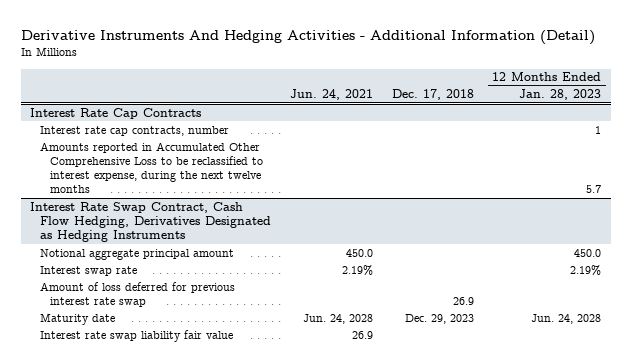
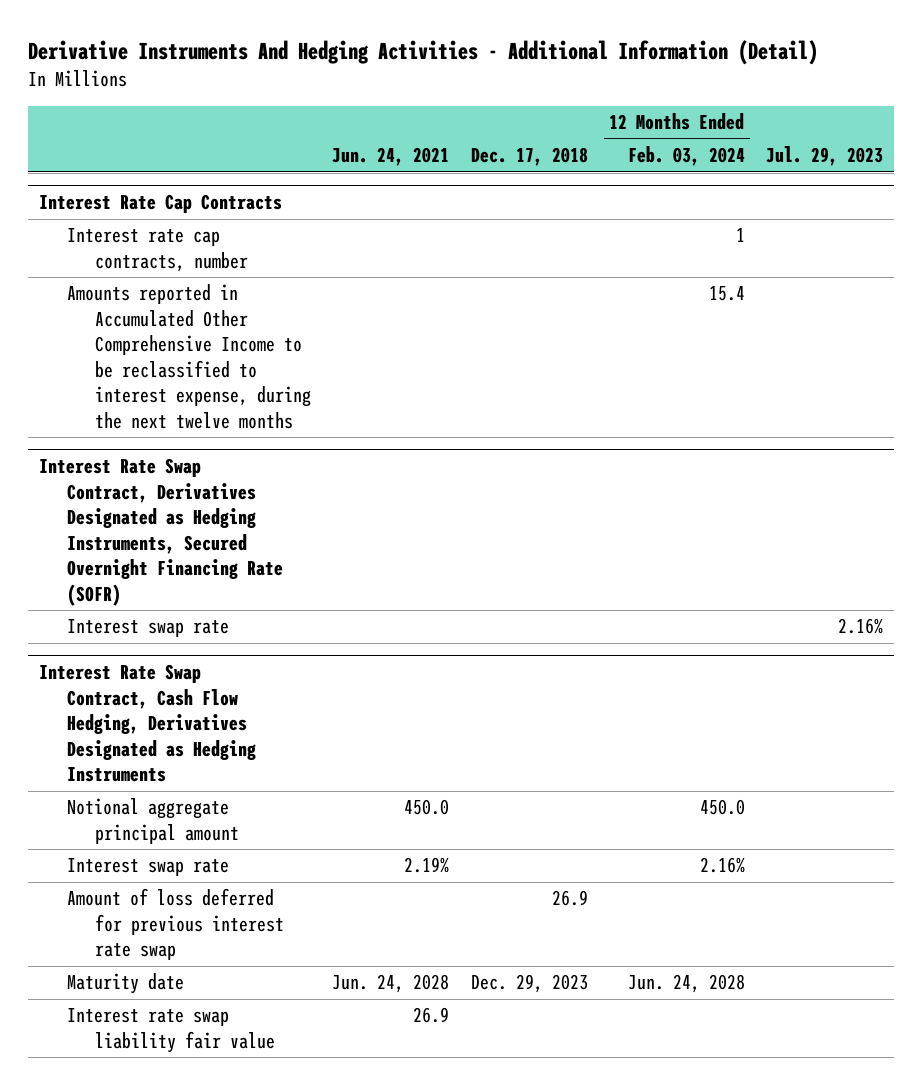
- | Jun. 24, 2021 | Dec. 17, 2018 | 12 Months Ended Jan. 28, 2023
+ | Jun. 24, 2021 | Dec. 17, 2018 | 12 Months Ended Feb. 03, 2024 | Jul. 29, 2023
@ Interest Rate Cap Contracts
- Amounts reported in Accumulated Other Comprehensive Loss to be reclassified to interest expense, during the next twelve months | | | 5.7
+ Amounts reported in Accumulated Other Comprehensive Income to be reclassified to interest expense, during the next twelve months | | | 15.4 |
+ Interest Rate Swap Contract, Derivatives Designated as Hedging Instruments, Secured Overnight Financing Rate (SOFR)
+ Interest swap rate | | | | 2.16%

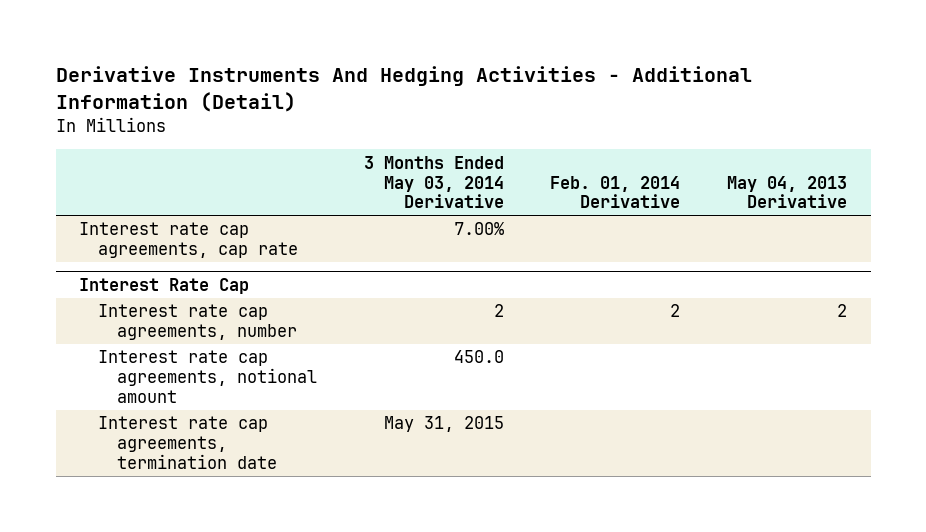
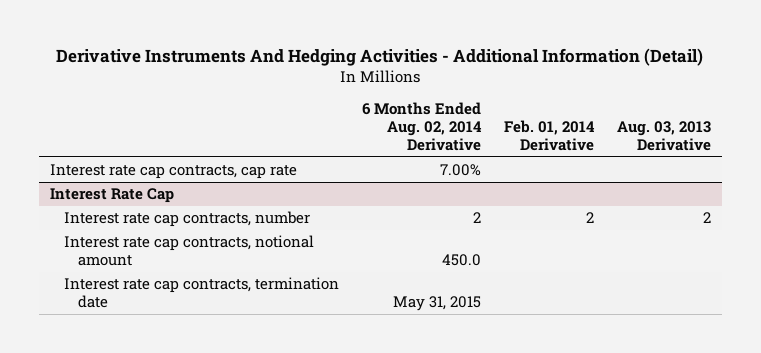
- | 3 Months Ended May 03, 2014 Derivative | Feb. 01, 2014 Derivative | May 04, 2013 Derivative
+ | 6 Months Ended Aug. 02, 2014 Derivative | Feb. 01, 2014 Derivative | Aug. 03, 2013 Derivative
- Interest rate cap agreements, cap rate | 7.00% | |
+ Interest rate cap contracts, cap rate | 7.00% | |
@ Interest Rate Cap
- Interest rate cap agreements, number | 2 | 2 | 2
- Interest rate cap agreements, notional amount | 450.0 | |
- Interest rate cap agreements, termination date | May 31, 2015 | |
+ Interest rate cap contracts, number | 2 | 2 | 2
+ Interest rate cap contracts, notional amount | 450.0 | |
+ Interest rate cap contracts, termination date | May 31, 2015 | |

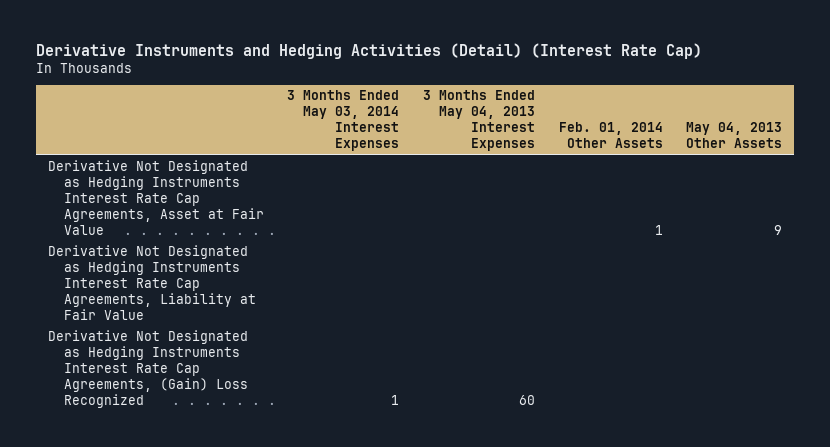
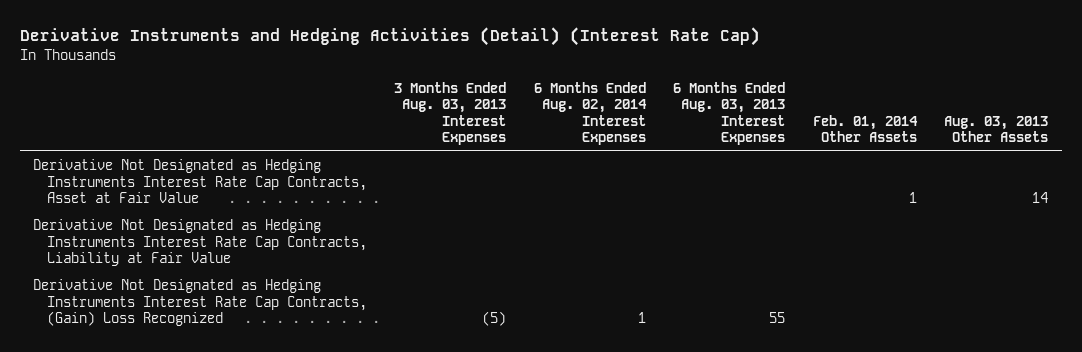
- | 3 Months Ended May 03, 2014 Interest Expenses | 3 Months Ended May 04, 2013 Interest Expenses | Feb. 01, 2014 Other Assets | May 04, 2013 Other Assets
+ | 3 Months Ended Aug. 03, 2013 Interest Expenses | 6 Months Ended Aug. 02, 2014 Interest Expenses | 6 Months Ended Aug. 03, 2013 Interest Expenses | Feb. 01, 2014 Other Assets | Aug. 03, 2013 Other Assets
- Derivative Not Designated as Hedging Instruments Interest Rate Cap Agreements, Asset at Fair Value | | | 1 | 9
- Derivative Not Designated as Hedging Instruments Interest Rate Cap Agreements, Liability at Fair Value
- Derivative Not Designated as Hedging Instruments Interest Rate Cap Agreements, (Gain) Loss Recognized | 1 | 60 | |
+ Derivative Not Designated as Hedging Instruments Interest Rate Cap Contracts, Asset at Fair Value | | | | 1 | 14
+ Derivative Not Designated as Hedging Instruments Interest Rate Cap Contracts, Liability at Fair Value
+ Derivative Not Designated as Hedging Instruments Interest Rate Cap Contracts, (Gain) Loss Recognized | (5) | 1 | 55 | |

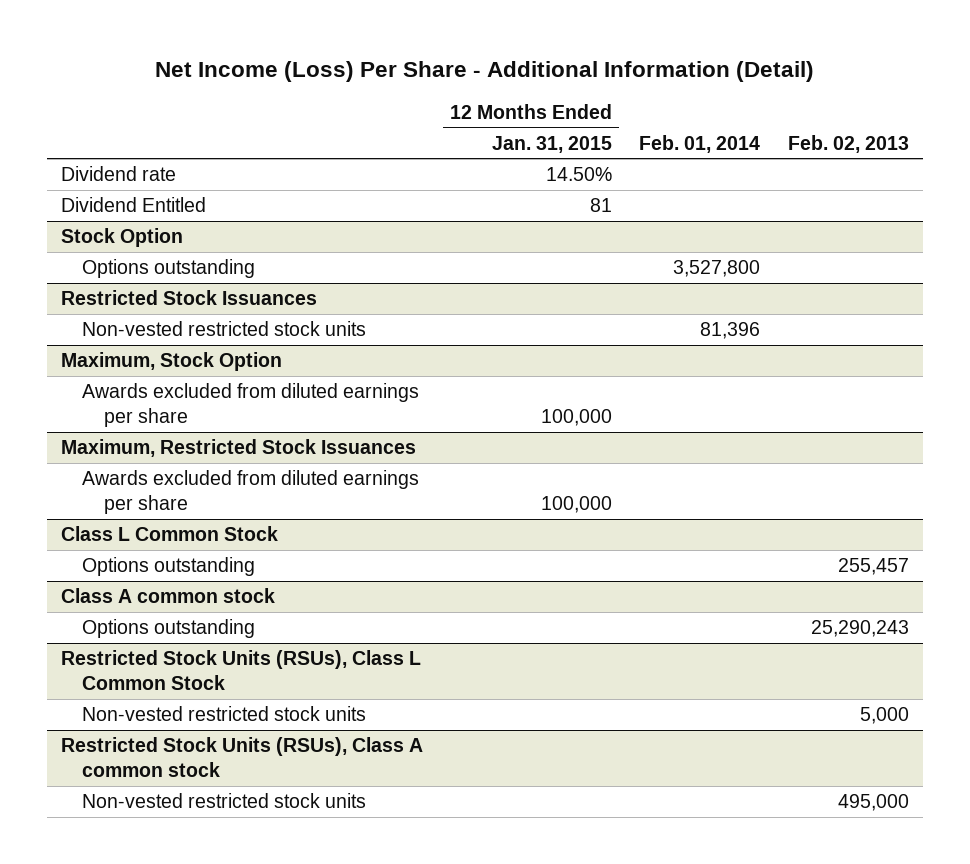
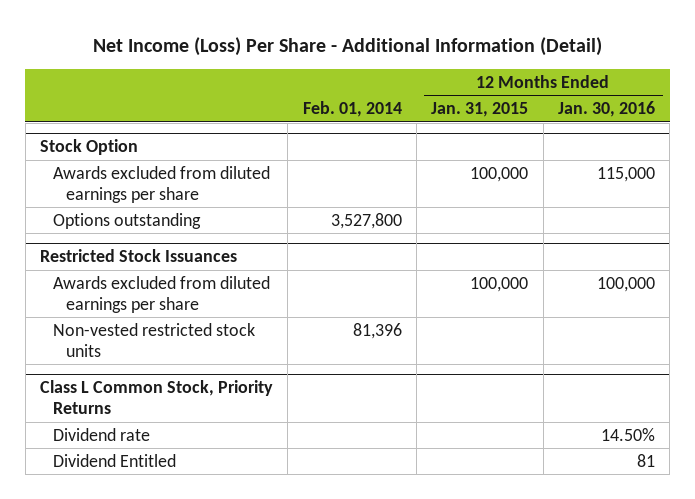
- | 12 Months Ended Jan. 31, 2015 | Feb. 01, 2014 | Feb. 02, 2013
+ | Feb. 01, 2014 | 12 Months Ended Jan. 31, 2015 | 12 Months Ended Jan. 30, 2016
- Dividend rate | 14.50% | |
- Dividend Entitled | 81 | |
@ Stock Option
+ Awards excluded from diluted earnings per share | | 100,000 | 115,000
@ Restricted Stock Issuances
+ Awards excluded from diluted earnings per share | | 100,000 | 100,000
- Maximum, Stock Option
- Awards excluded from diluted earnings per share | 100,000 | |
- Maximum, Restricted Stock Issuances
- Awards excluded from diluted earnings per share | 100,000 | |
- Class L Common Stock
- Options outstanding | | | 255,457
- Class A common stock
- Options outstanding | | | 25,290,243
- Restricted Stock Units (RSUs), Class L Common Stock
- Non-vested restricted stock units | | | 5,000
- Restricted Stock Units (RSUs), Class A common stock
- Non-vested restricted stock units | | | 495,000
+ Class L Common Stock, Priority Returns
+ Dividend rate | | | 14.50%
+ Dividend Entitled | | | 81

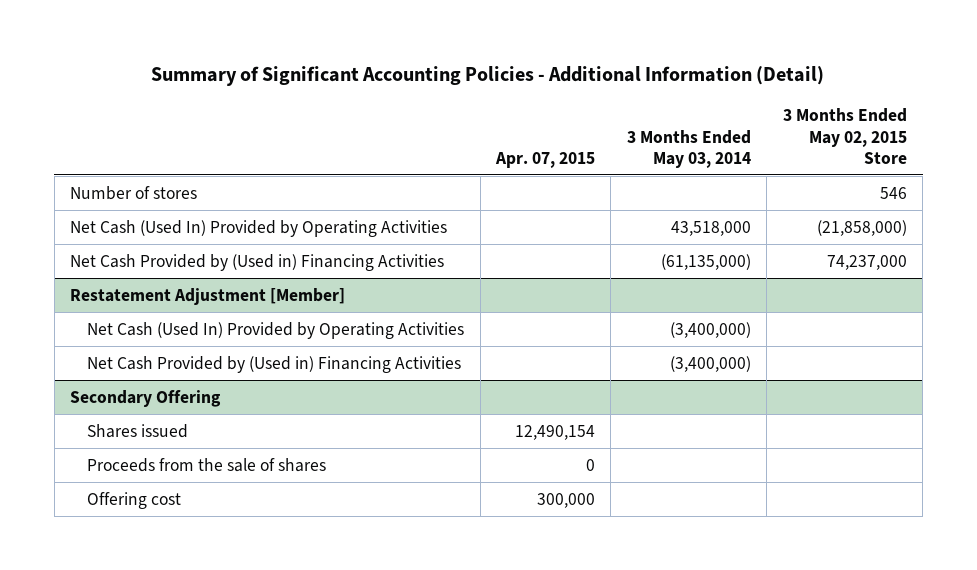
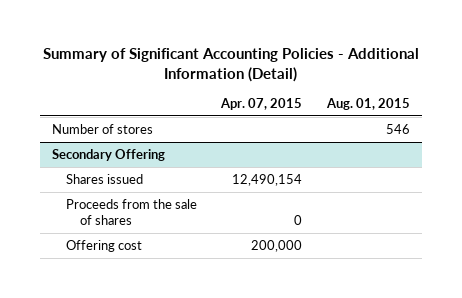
- | Apr. 07, 2015 | 3 Months Ended May 03, 2014 | 3 Months Ended May 02, 2015 Store
+ | Apr. 07, 2015 | Aug. 01, 2015
- Net Cash (Used In) Provided by Operating Activities | | 43,518,000 | (21,858,000)
- Net Cash Provided by (Used in) Financing Activities | | (61,135,000) | 74,237,000
- Restatement Adjustment [Member]
- Net Cash (Used In) Provided by Operating Activities | | (3,400,000) |
- Net Cash Provided by (Used in) Financing Activities | | (3,400,000) |
@ Secondary Offering
- Offering cost | 300,000 | |
+ Offering cost | 200,000 |

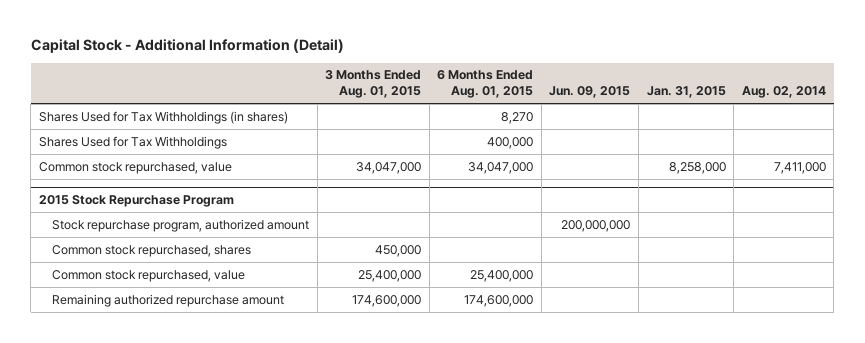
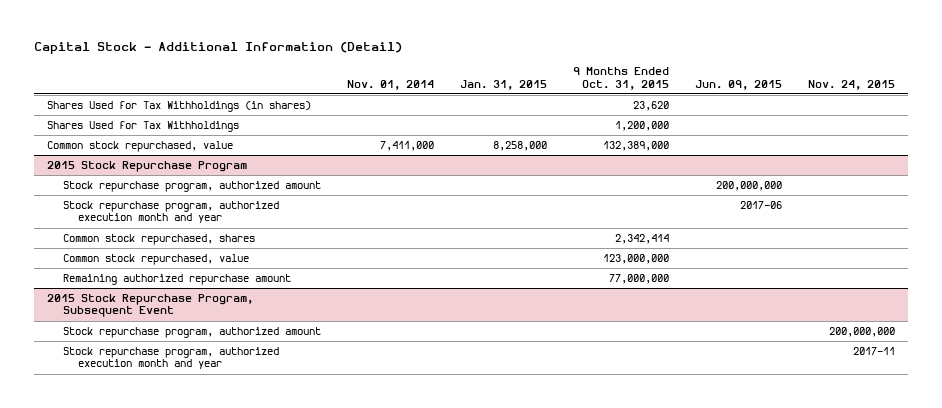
- | 3 Months Ended Aug. 01, 2015 | 6 Months Ended Aug. 01, 2015 | Jun. 09, 2015 | Jan. 31, 2015 | Aug. 02, 2014
+ | Nov. 01, 2014 | Jan. 31, 2015 | 9 Months Ended Oct. 31, 2015 | Jun. 09, 2015 | Nov. 24, 2015
@ 2015 Stock Repurchase Program
+ Stock repurchase program, authorized execution month and year | | | | 2017-06 |
+ 2015 Stock Repurchase Program, Subsequent Event
+ Stock repurchase program, authorized amount | | | | | 200,000,000
+ Stock repurchase program, authorized execution month and year | | | | | 2017-11

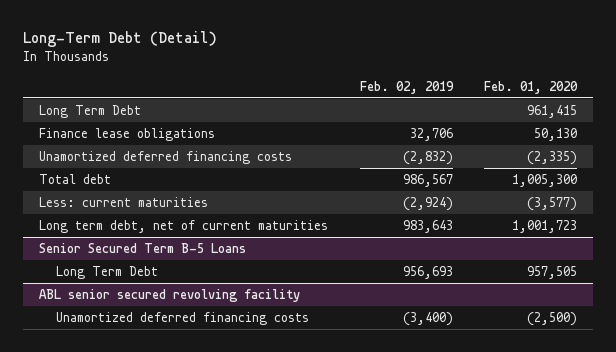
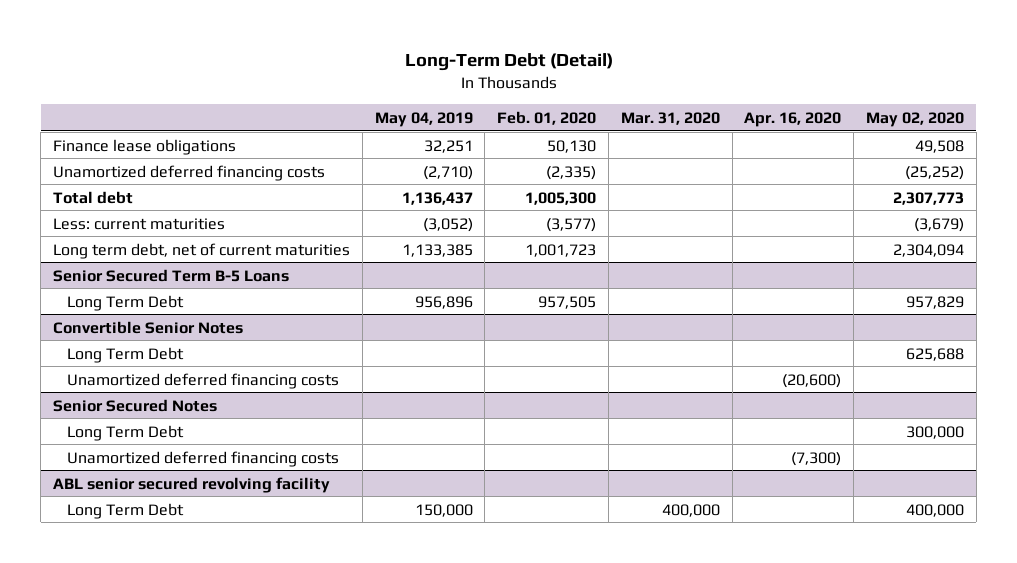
- | Feb. 02, 2019 | Feb. 01, 2020
+ | May 04, 2019 | Feb. 01, 2020 | Mar. 31, 2020 | Apr. 16, 2020 | May 02, 2020
- Long Term Debt | | 961,415
+ Convertible Senior Notes
+ Long Term Debt | | | | | 625,688
+ Unamortized deferred financing costs | | | | (20,600) |
+ Senior Secured Notes
+ Long Term Debt | | | | | 300,000
+ Unamortized deferred financing costs | | | | (7,300) |
@ ABL senior secured revolving facility
- Unamortized deferred financing costs | (3,400) | (2,500)
+ Long Term Debt | 150,000 | | 400,000 | | 400,000

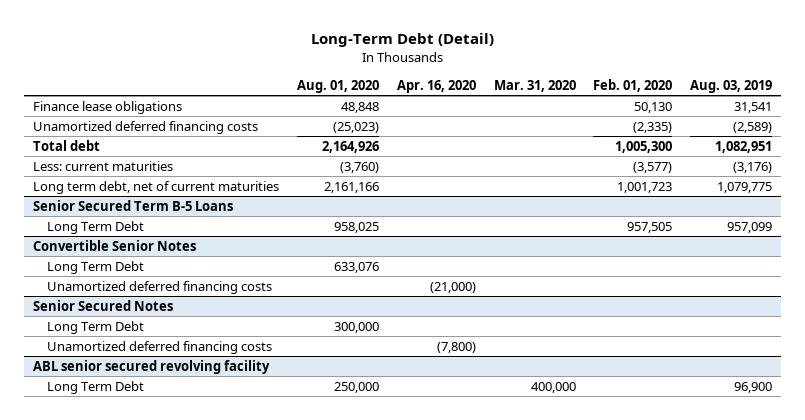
- | May 04, 2019 | Feb. 01, 2020 | Mar. 31, 2020 | Apr. 16, 2020 | May 02, 2020
+ | Aug. 01, 2020 | Apr. 16, 2020 | Mar. 31, 2020 | Feb. 01, 2020 | Aug. 03, 2019
@ Convertible Senior Notes
- Unamortized deferred financing costs | | | | (20,600) |
+ Unamortized deferred financing costs | | (21,000) | | |
@ Senior Secured Notes
- Unamortized deferred financing costs | | | | (7,300) |
+ Unamortized deferred financing costs | | (7,800) | | |

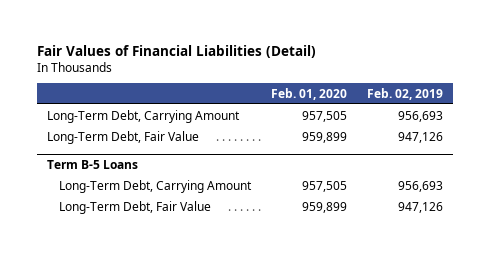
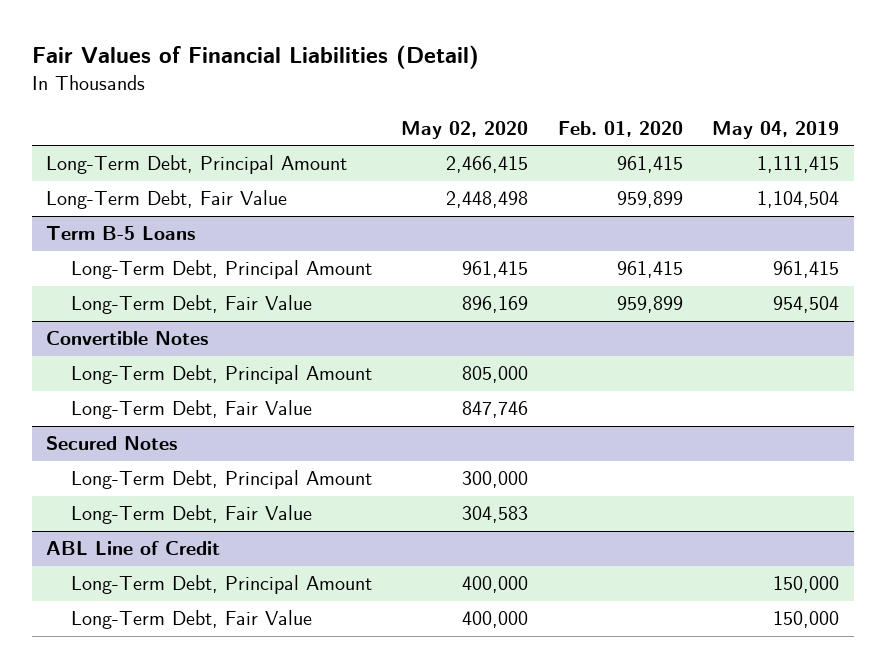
- | Feb. 01, 2020 | Feb. 02, 2019
+ | May 02, 2020 | Feb. 01, 2020 | May 04, 2019
- Long-Term Debt, Carrying Amount | 957,505 | 956,693
+ Long-Term Debt, Principal Amount | 2,466,415 | 961,415 | 1,111,415
@ Term B-5 Loans
- Long-Term Debt, Carrying Amount | 957,505 | 956,693
+ Long-Term Debt, Principal Amount | 961,415 | 961,415 | 961,415
+ Convertible Notes
+ Long-Term Debt, Principal Amount | 805,000 | |
+ Long-Term Debt, Fair Value | 847,746 | |
+ Secured Notes
+ Long-Term Debt, Principal Amount | 300,000 | |
+ Long-Term Debt, Fair Value | 304,583 | |
+ ABL Line of Credit
+ Long-Term Debt, Principal Amount | 400,000 | | 150,000
+ Long-Term Debt, Fair Value | 400,000 | | 150,000

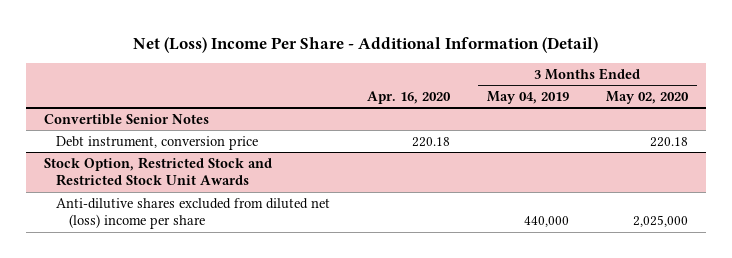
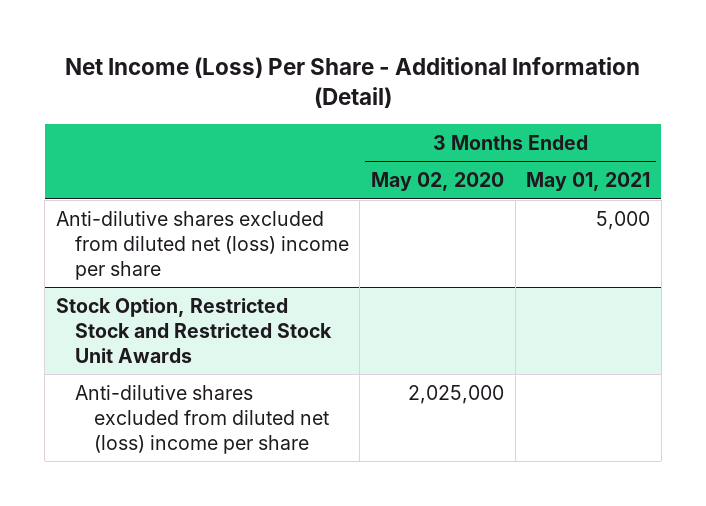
- Net (Loss) Income Per Share - Additional Information (Detail)
+ Net Income (Loss) Per Share - Additional Information (Detail)
- | Apr. 16, 2020 | 3 Months Ended May 04, 2019 | 3 Months Ended May 02, 2020
+ | 3 Months Ended May 02, 2020 | 3 Months Ended May 01, 2021
- Convertible Senior Notes
- Debt instrument, conversion price | 220.18 | | 220.18
+ Anti-dilutive shares excluded from diluted net (loss) income per share | | 5,000

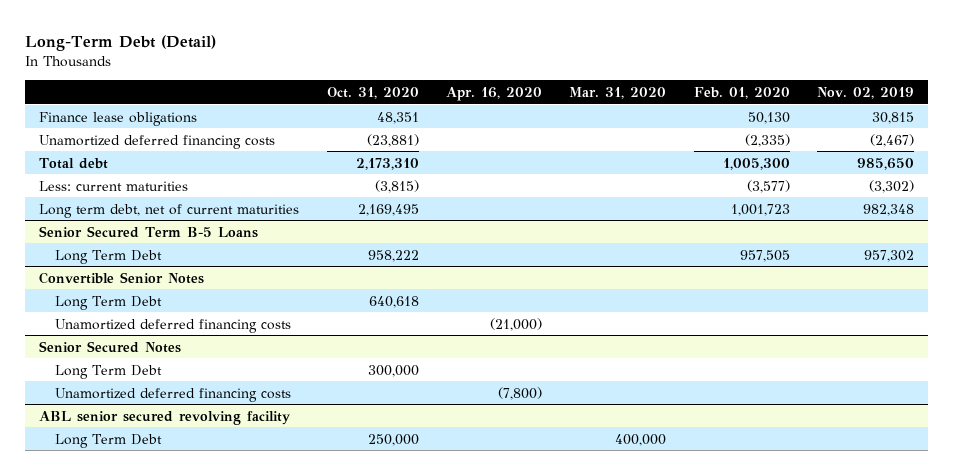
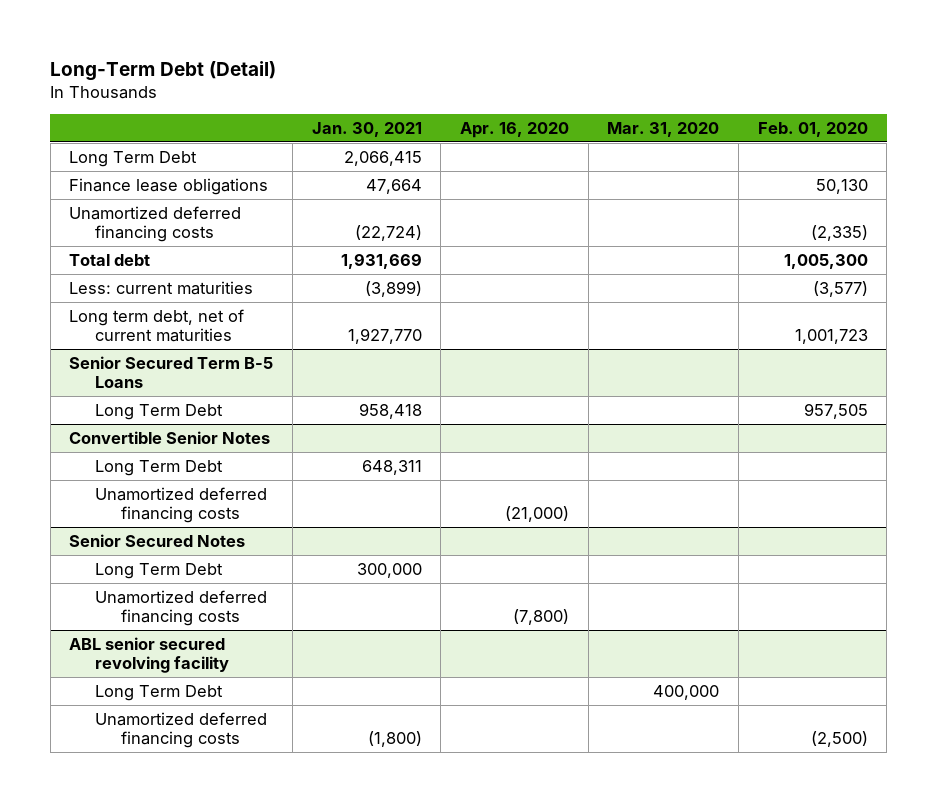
- | Oct. 31, 2020 | Apr. 16, 2020 | Mar. 31, 2020 | Feb. 01, 2020 | Nov. 02, 2019
+ | Jan. 30, 2021 | Apr. 16, 2020 | Mar. 31, 2020 | Feb. 01, 2020
+ Long Term Debt | 2,066,415 | | |
@ ABL senior secured revolving facility
+ Unamortized deferred financing costs | (1,800) | | | (2,500)

